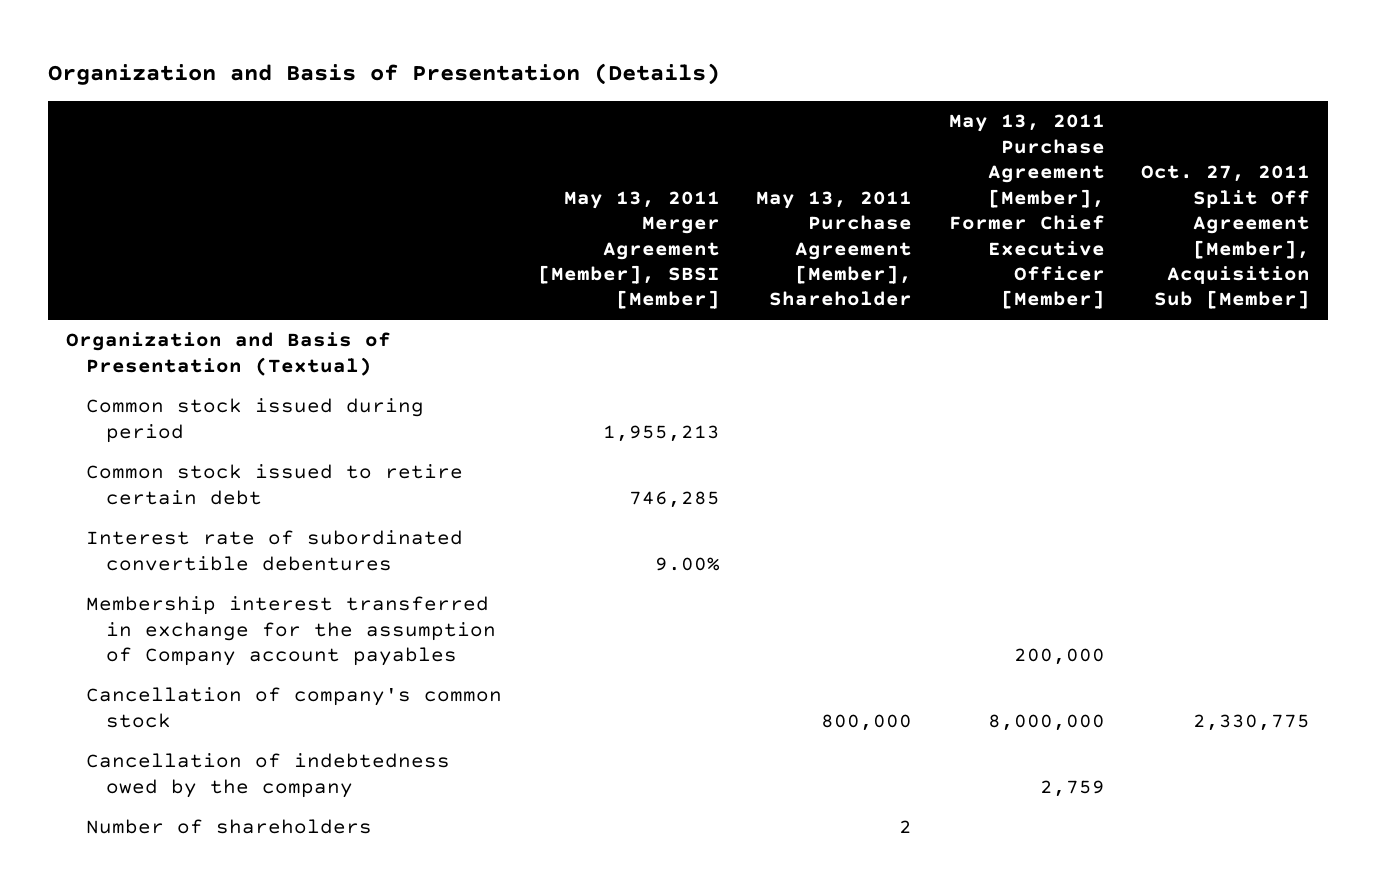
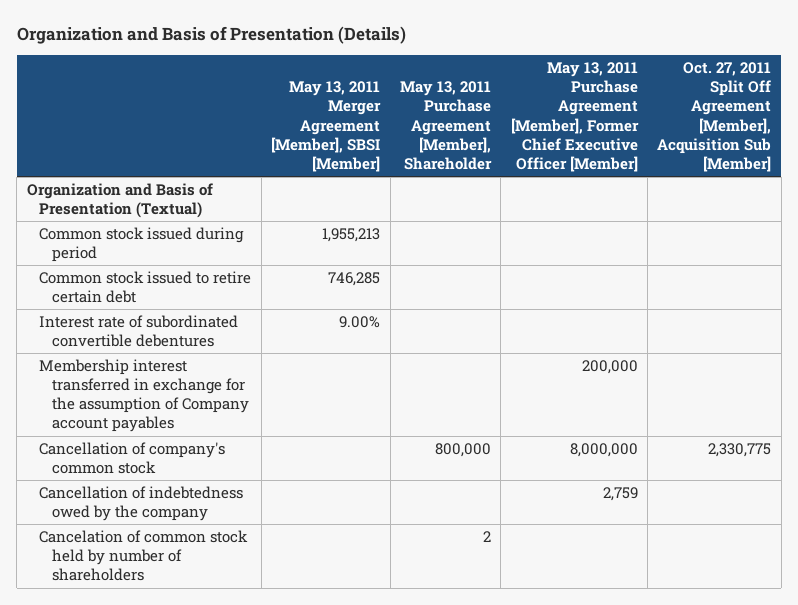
- Number of shareholders | | 2 | |
+ Cancelation of common stock held by number of shareholders | | 2 | |

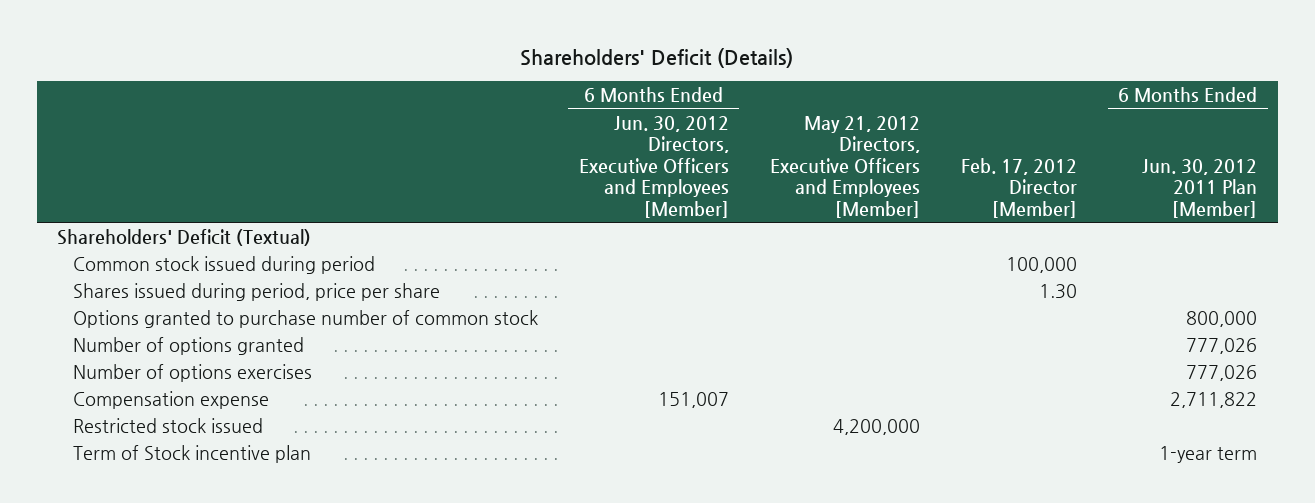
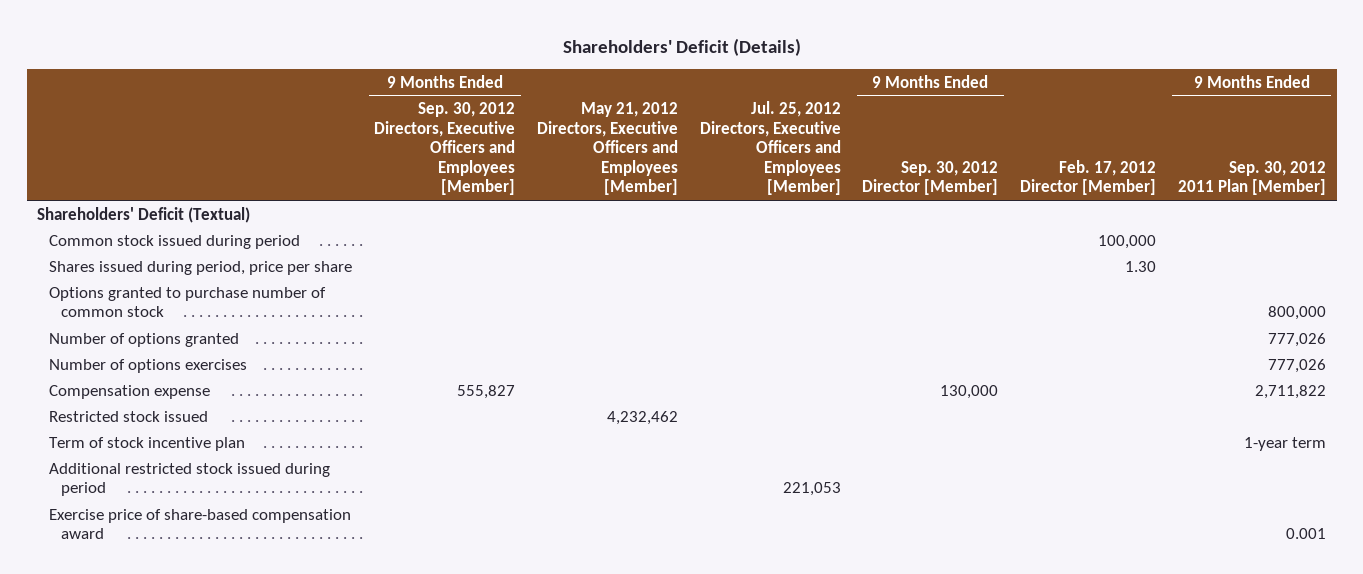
- | 6 Months Ended Jun. 30, 2012 Directors, Executive Officers and Employees [Member] | May 21, 2012 Directors, Executive Officers and Employees [Member] | Feb. 17, 2012 Director [Member] | 6 Months Ended Jun. 30, 2012 2011 Plan [Member]
+ | 9 Months Ended Sep. 30, 2012 Directors, Executive Officers and Employees [Member] | May 21, 2012 Directors, Executive Officers and Employees [Member] | Jul. 25, 2012 Directors, Executive Officers and Employees [Member] | 9 Months Ended Sep. 30, 2012 Director [Member] | Feb. 17, 2012 Director [Member] | 9 Months Ended Sep. 30, 2012 2011 Plan [Member]
- Restricted stock issued | | 4,200,000 | |
- Term of Stock incentive plan | | | | 1-year term
+ Restricted stock issued | | 4,232,462 | | | |
+ Term of stock incentive plan | | | | | | 1-year term
+ Additional restricted stock issued during period | | | 221,053 | | |
+ Exercise price of share-based compensation award | | | | | | 0.001

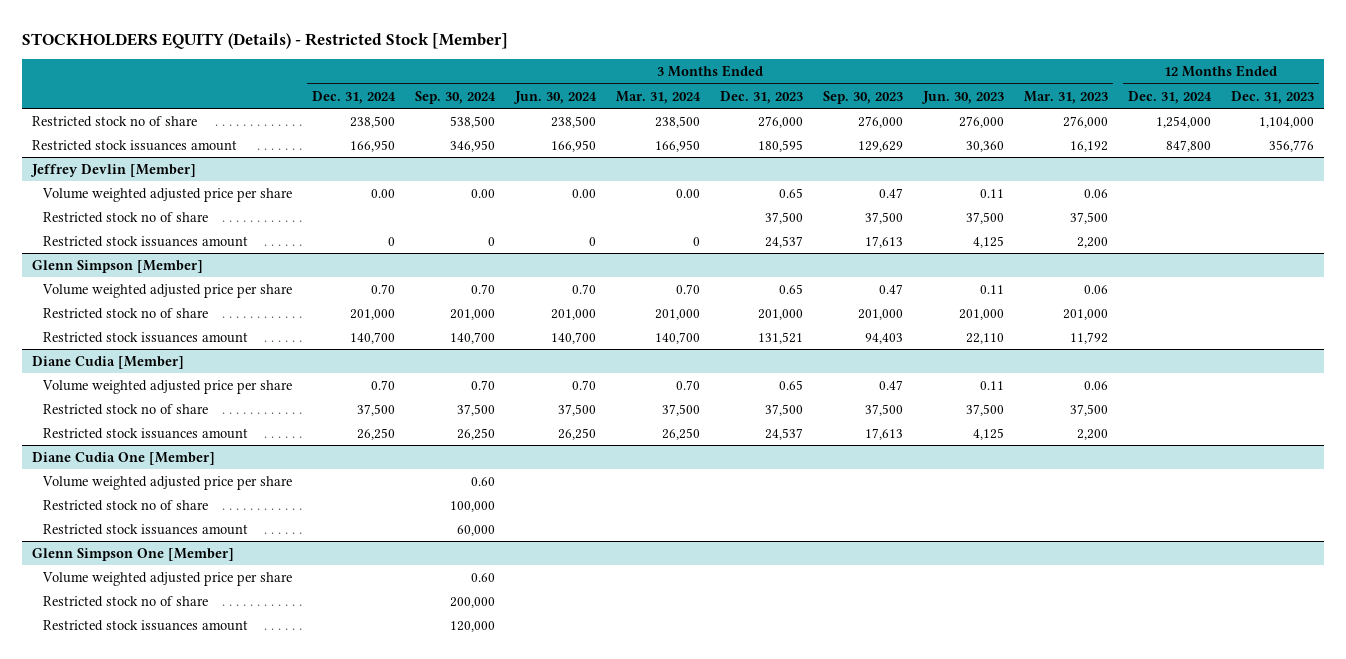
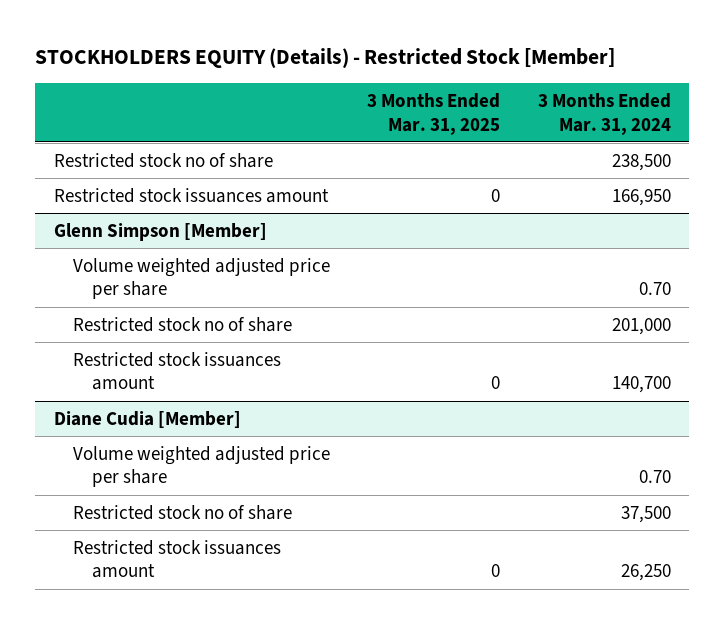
- | 3 Months Ended Dec. 31, 2024 | 3 Months Ended Sep. 30, 2024 | 3 Months Ended Jun. 30, 2024 | 3 Months Ended Mar. 31, 2024 | 3 Months Ended Dec. 31, 2023 | 3 Months Ended Sep. 30, 2023 | 3 Months Ended Jun. 30, 2023 | 3 Months Ended Mar. 31, 2023 | 12 Months Ended Dec. 31, 2024 | 12 Months Ended Dec. 31, 2023
+ | 3 Months Ended Mar. 31, 2025 | 3 Months Ended Mar. 31, 2024
- Jeffrey Devlin [Member]
- Volume weighted adjusted price per share | 0.00 | 0.00 | 0.00 | 0.00 | 0.65 | 0.47 | 0.11 | 0.06 | |
- Restricted stock no of share | | | | | 37,500 | 37,500 | 37,500 | 37,500 | |
- Restricted stock issuances amount | 0 | 0 | 0 | 0 | 24,537 | 17,613 | 4,125 | 2,200 | |
- Diane Cudia One [Member]
- Volume weighted adjusted price per share | | 0.60 | | | | | | | |
- Restricted stock no of share | | 100,000 | | | | | | | |
- Restricted stock issuances amount | | 60,000 | | | | | | | |
- Glenn Simpson One [Member]
- Volume weighted adjusted price per share | | 0.60 | | | | | | | |
- Restricted stock no of share | | 200,000 | | | | | | | |
- Restricted stock issuances amount | | 120,000 | | | | | | | |

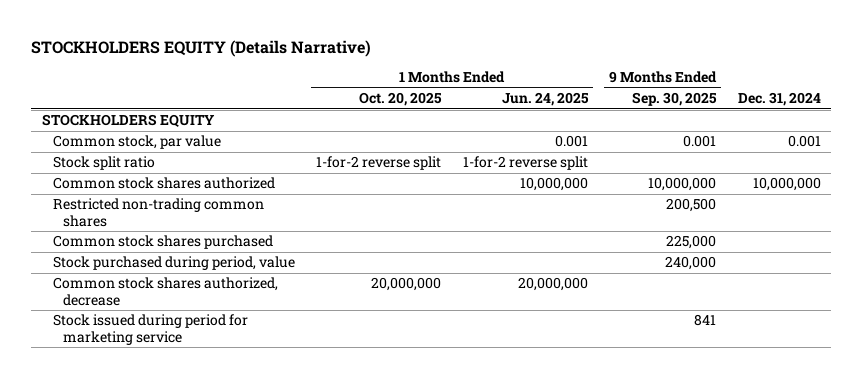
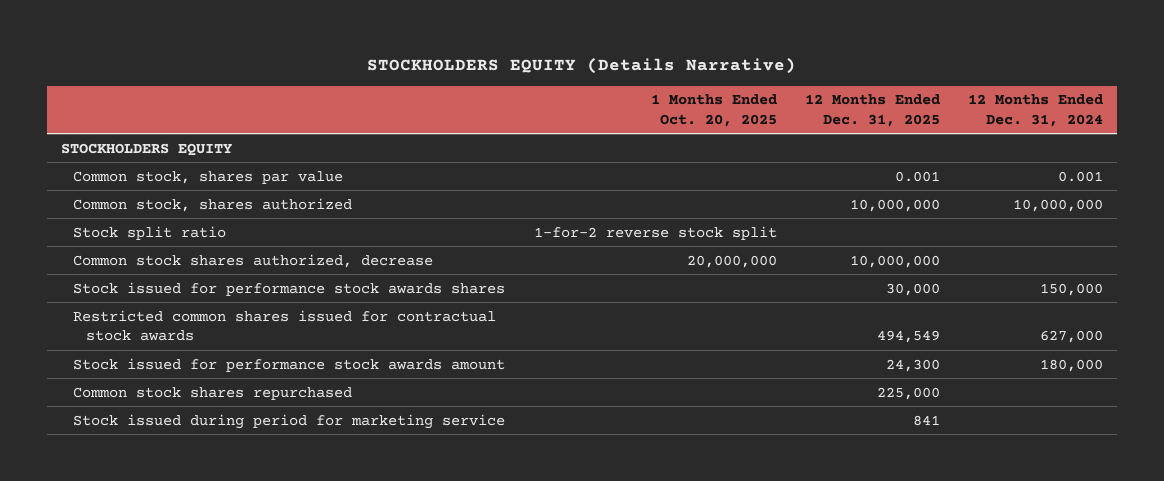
- | 1 Months Ended Oct. 20, 2025 | 1 Months Ended Jun. 24, 2025 | 9 Months Ended Sep. 30, 2025 | Dec. 31, 2024
+ | 1 Months Ended Oct. 20, 2025 | 12 Months Ended Dec. 31, 2025 | 12 Months Ended Dec. 31, 2024
- Common stock, par value | | 0.001 | 0.001 | 0.001
- Stock split ratio | 1-for-2 reverse split | 1-for-2 reverse split | |
- Common stock shares authorized | | 10,000,000 | 10,000,000 | 10,000,000
- Restricted non-trading common shares | | | 200,500 |
- Common stock shares purchased | | | 225,000 |
- Stock purchased during period, value | | | 240,000 |
+ Common stock, shares par value | | 0.001 | 0.001
+ Common stock, shares authorized | | 10,000,000 | 10,000,000
+ Stock split ratio | 1-for-2 reverse stock split | |
+ Stock issued for performance stock awards shares | | 30,000 | 150,000
+ Restricted common shares issued for contractual stock awards | | 494,549 | 627,000
+ Stock issued for performance stock awards amount | | 24,300 | 180,000
+ Common stock shares repurchased | | 225,000 |

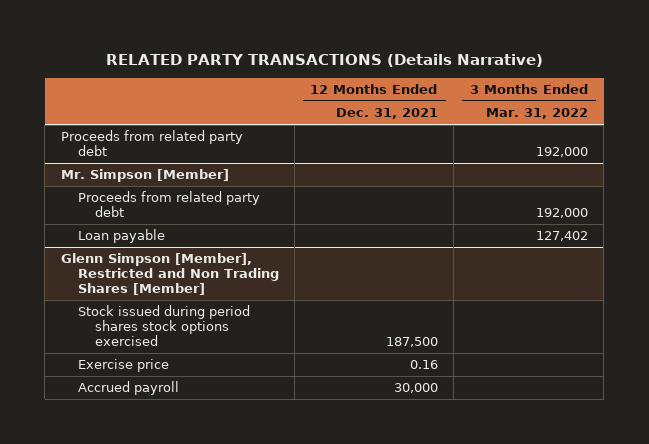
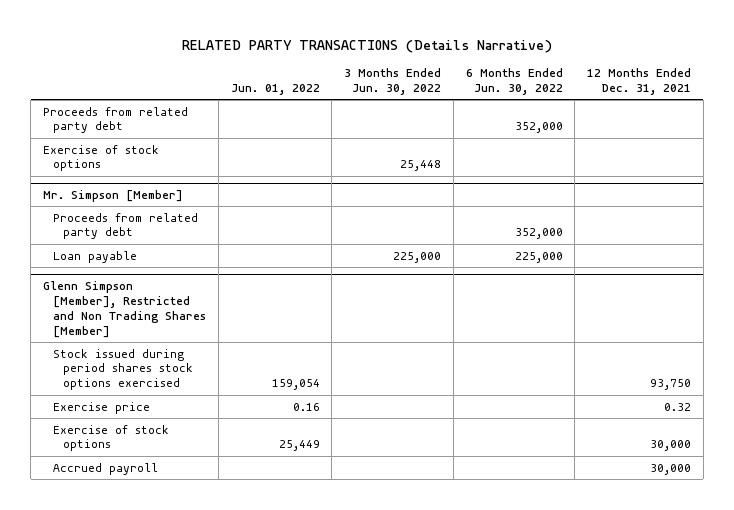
- | 12 Months Ended Dec. 31, 2021 | 3 Months Ended Mar. 31, 2022
+ | Jun. 01, 2022 | 3 Months Ended Jun. 30, 2022 | 6 Months Ended Jun. 30, 2022 | 12 Months Ended Dec. 31, 2021
+ Exercise of stock options | | 25,448 | |
@ Glenn Simpson [Member], Restricted and Non Trading Shares [Member]
- Stock issued during period shares stock options exercised | 187,500 |
- Exercise price | 0.16 |
+ Stock issued during period shares stock options exercised | 159,054 | | | 93,750
+ Exercise price | 0.16 | | | 0.32
+ Exercise of stock options | 25,449 | | | 30,000

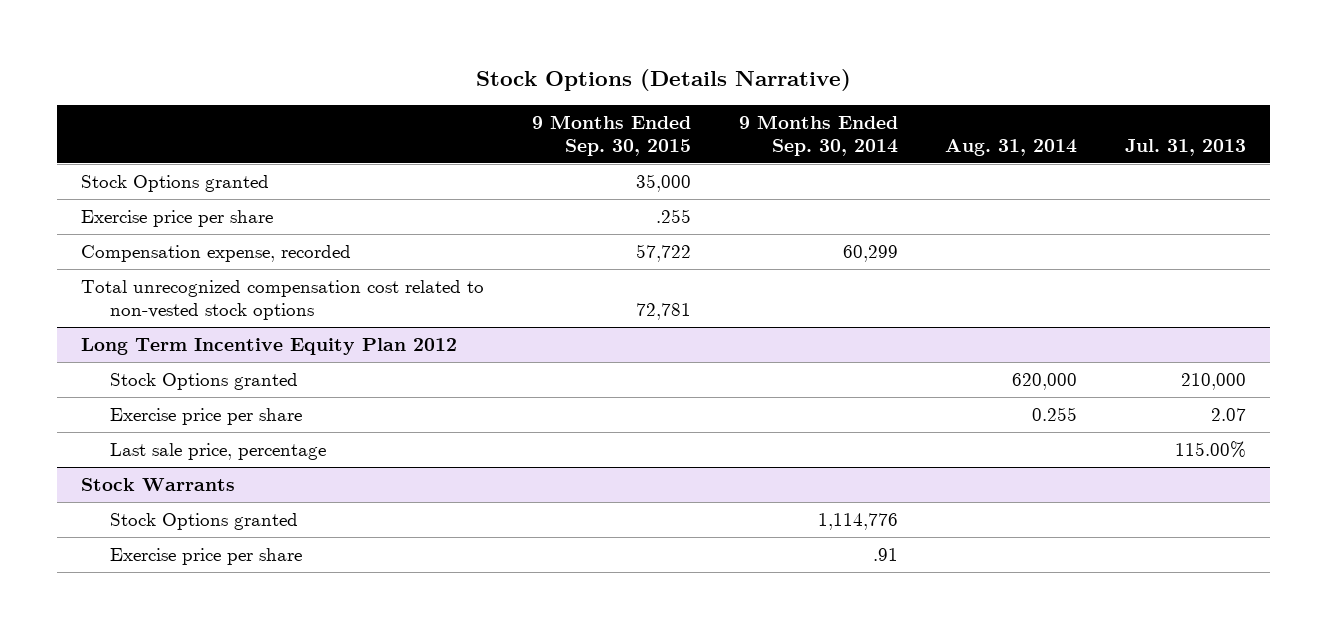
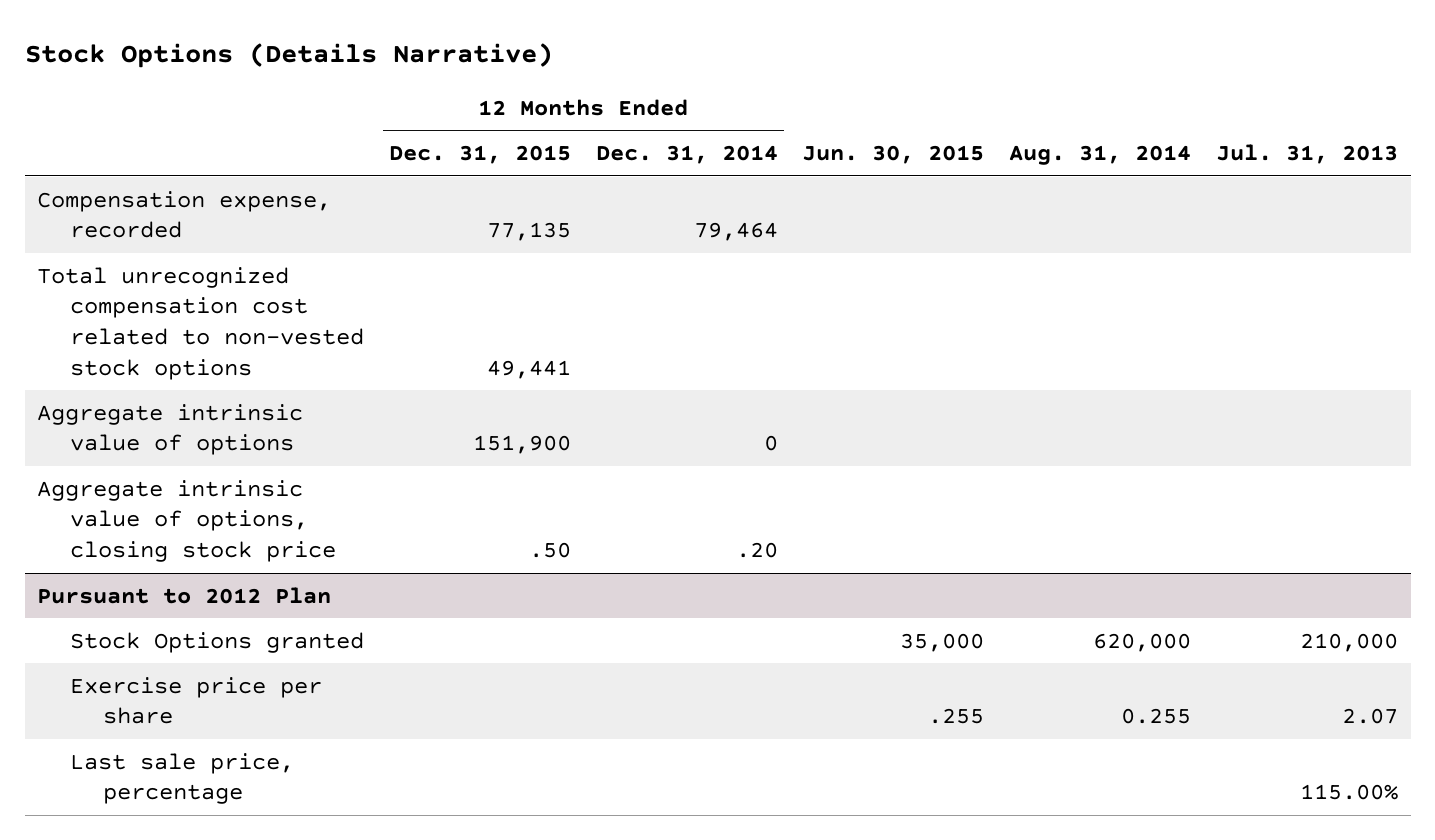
- | 9 Months Ended Sep. 30, 2015 | 9 Months Ended Sep. 30, 2014 | Aug. 31, 2014 | Jul. 31, 2013
+ | 12 Months Ended Dec. 31, 2015 | 12 Months Ended Dec. 31, 2014 | Jun. 30, 2015 | Aug. 31, 2014 | Jul. 31, 2013
- Stock Options granted | 35,000 | | |
- Exercise price per share | .255 | | |
- Long Term Incentive Equity Plan 2012
+ Aggregate intrinsic value of options | 151,900 | 0 | | |
+ Aggregate intrinsic value of options, closing stock price | .50 | .20 | | |
+ Pursuant to 2012 Plan
- Stock Warrants
- Stock Options granted | | 1,114,776 | |
- Exercise price per share | | .91 | |

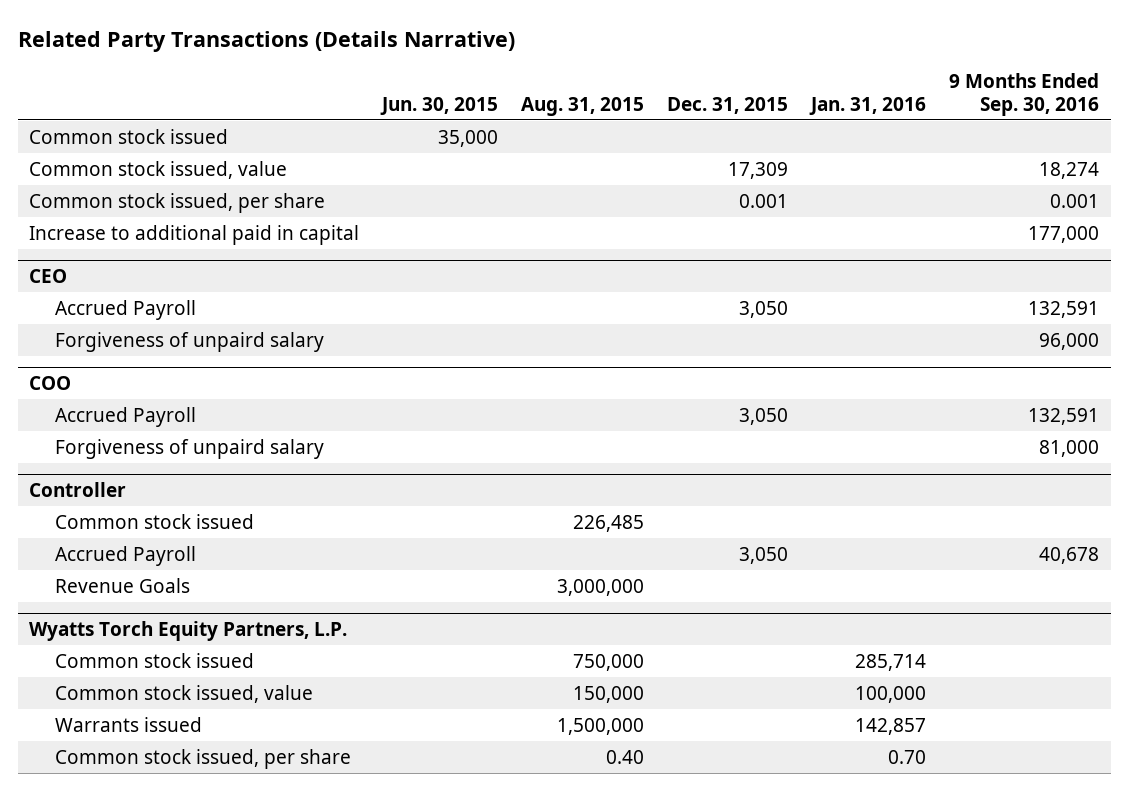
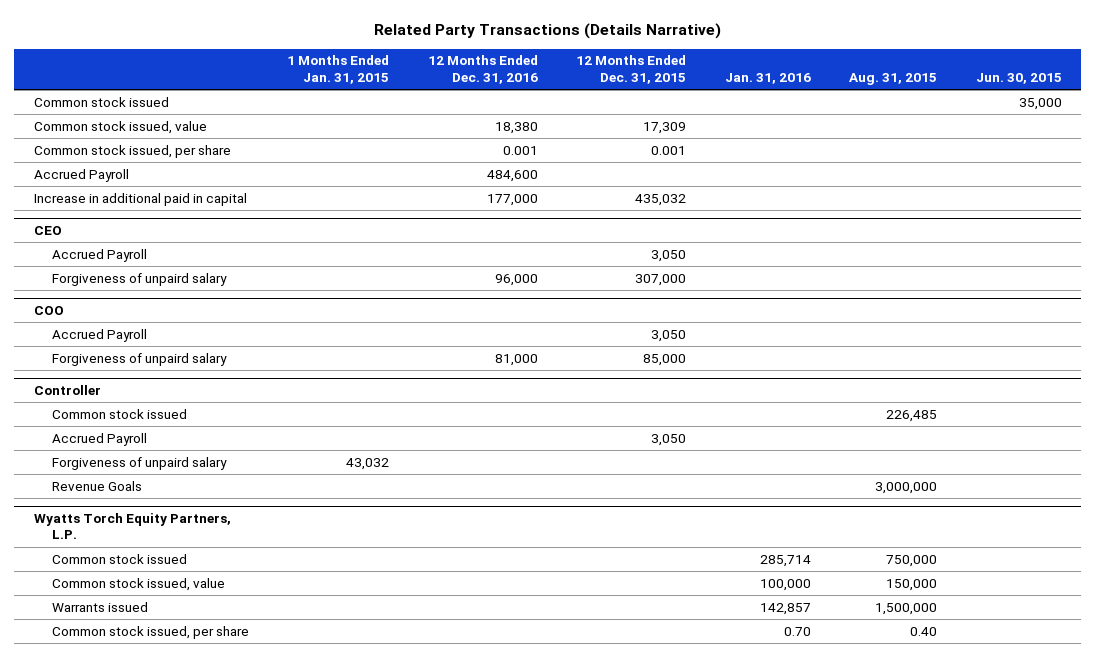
- | Jun. 30, 2015 | Aug. 31, 2015 | Dec. 31, 2015 | Jan. 31, 2016 | 9 Months Ended Sep. 30, 2016
+ | 1 Months Ended Jan. 31, 2015 | 12 Months Ended Dec. 31, 2016 | 12 Months Ended Dec. 31, 2015 | Jan. 31, 2016 | Aug. 31, 2015 | Jun. 30, 2015
- Increase to additional paid in capital | | | | | 177,000
+ Accrued Payroll | | 484,600 | | | |
+ Increase in additional paid in capital | | 177,000 | 435,032 | | |
@ Controller
+ Forgiveness of unpaird salary | 43,032 | | | | |

